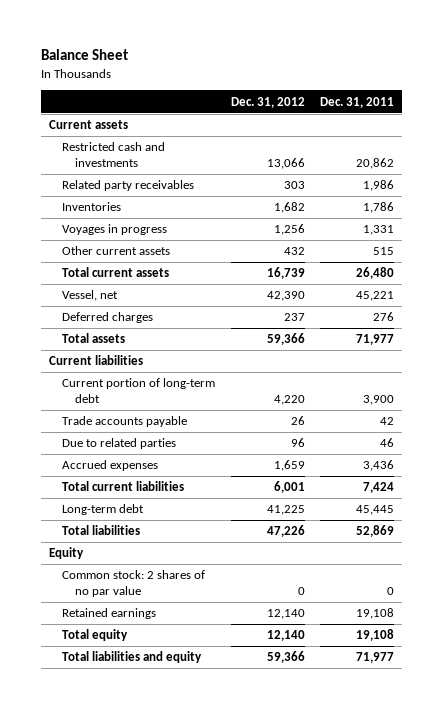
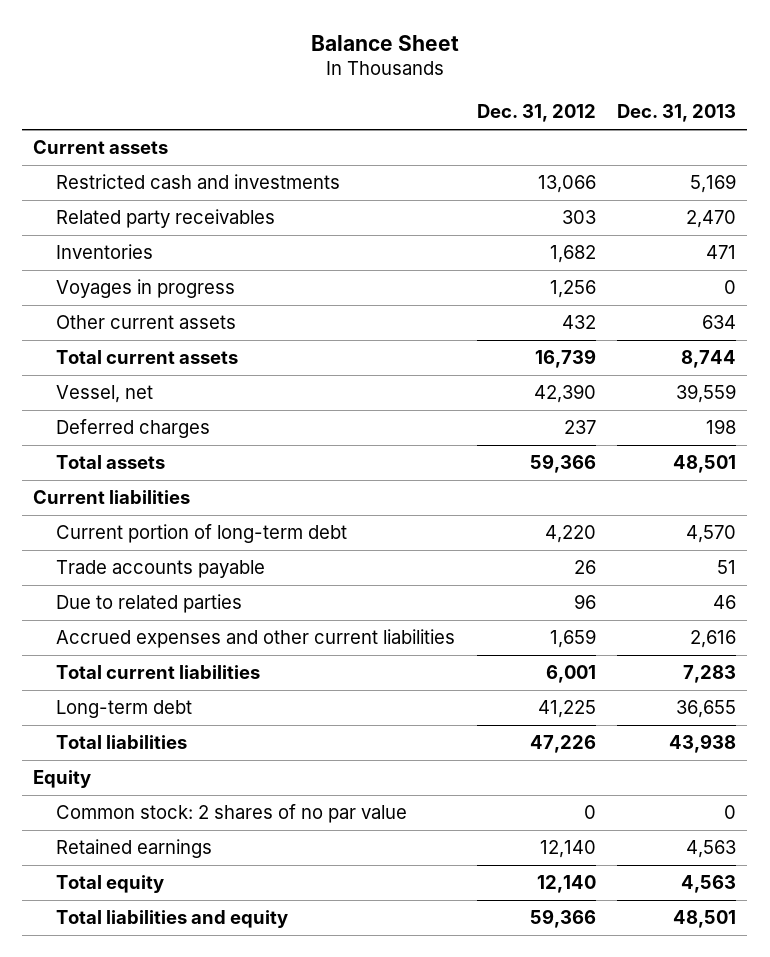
- | Dec. 31, 2012 | Dec. 31, 2011
+ | Dec. 31, 2012 | Dec. 31, 2013
- Accrued expenses | 1,659 | 3,436
+ Accrued expenses and other current liabilities | 1,659 | 2,616

